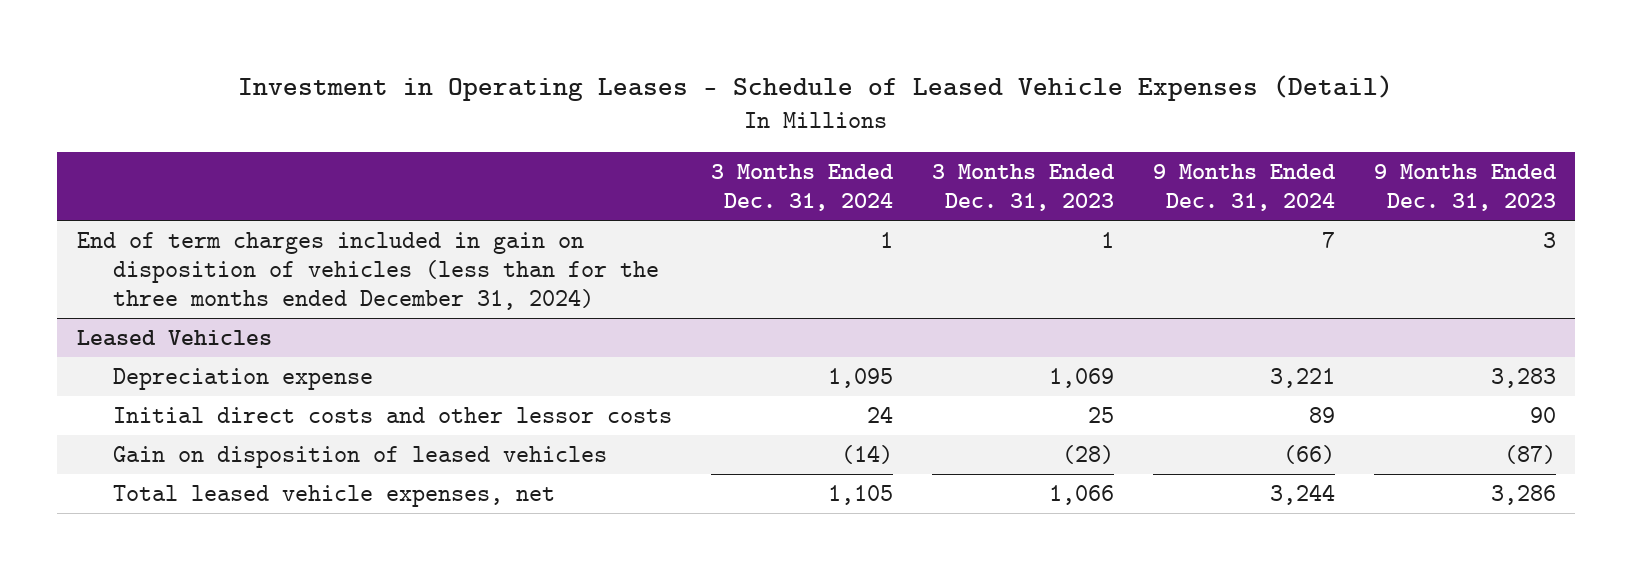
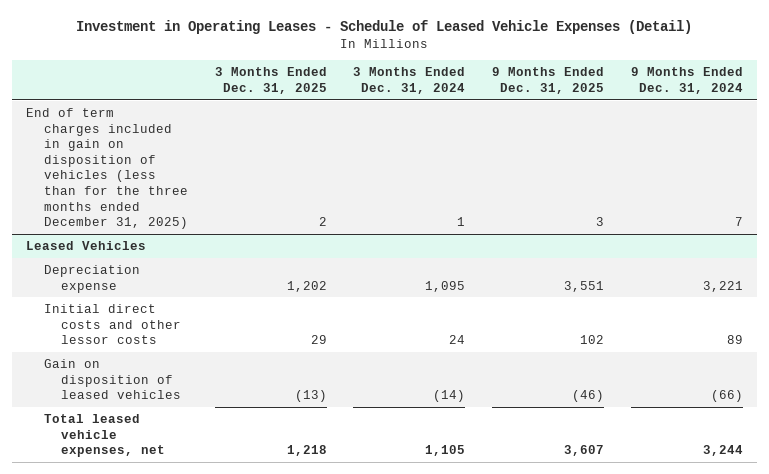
- | 3 Months Ended Dec. 31, 2024 | 3 Months Ended Dec. 31, 2023 | 9 Months Ended Dec. 31, 2024 | 9 Months Ended Dec. 31, 2023
+ | 3 Months Ended Dec. 31, 2025 | 3 Months Ended Dec. 31, 2024 | 9 Months Ended Dec. 31, 2025 | 9 Months Ended Dec. 31, 2024
- End of term charges included in gain on disposition of vehicles (less than for the three months ended December 31, 2024) | 1 | 1 | 7 | 3
+ End of term charges included in gain on disposition of vehicles (less than for the three months ended December 31, 2025) | 2 | 1 | 3 | 7

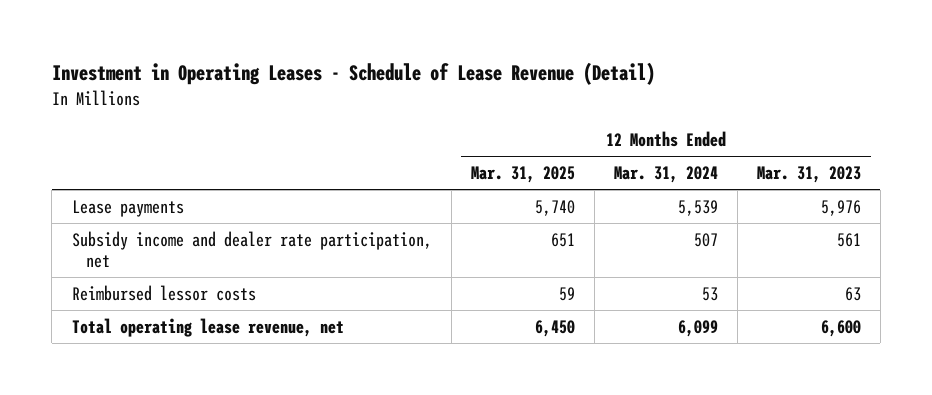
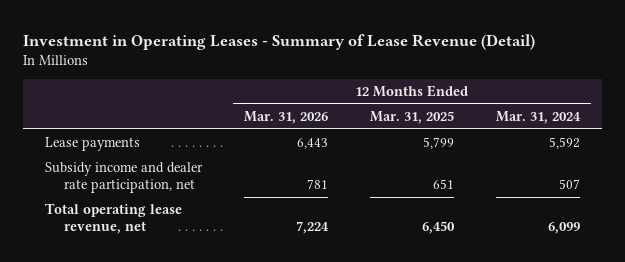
- Investment in Operating Leases - Schedule of Lease Revenue (Detail)
+ Investment in Operating Leases - Summary of Lease Revenue (Detail)
- | 12 Months Ended Mar. 31, 2025 | 12 Months Ended Mar. 31, 2024 | 12 Months Ended Mar. 31, 2023
+ | 12 Months Ended Mar. 31, 2026 | 12 Months Ended Mar. 31, 2025 | 12 Months Ended Mar. 31, 2024
- Lease payments | 5,740 | 5,539 | 5,976
+ Lease payments | 6,443 | 5,799 | 5,592
- Reimbursed lessor costs | 59 | 53 | 63

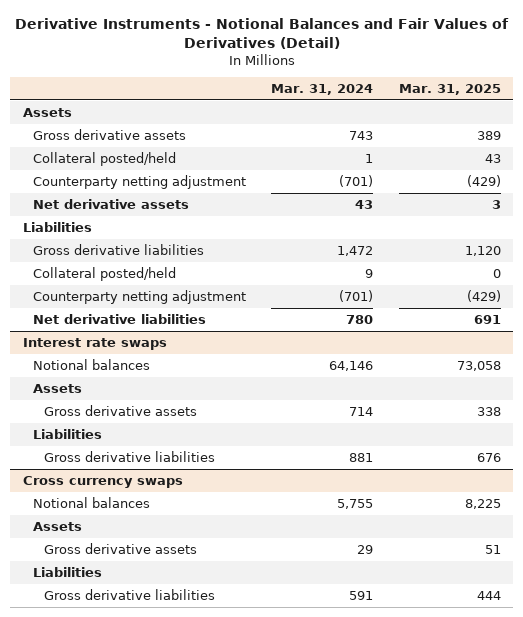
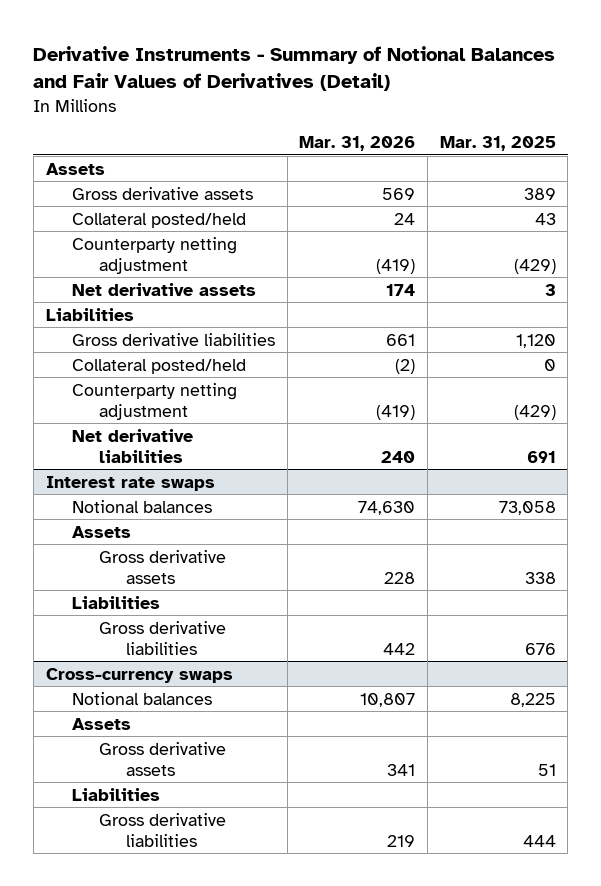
- Derivative Instruments - Notional Balances and Fair Values of Derivatives (Detail)
+ Derivative Instruments - Summary of Notional Balances and Fair Values of Derivatives (Detail)
- | Mar. 31, 2024 | Mar. 31, 2025
+ | Mar. 31, 2026 | Mar. 31, 2025
- Cross currency swaps
+ Cross-currency swaps

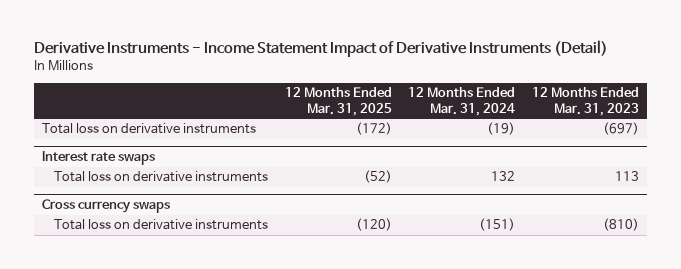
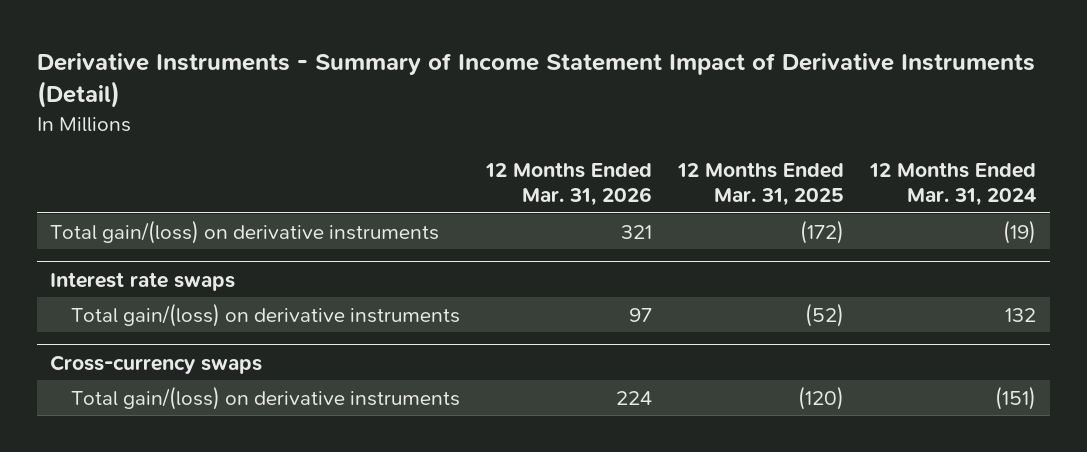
- Derivative Instruments - Income Statement Impact of Derivative Instruments (Detail)
+ Derivative Instruments - Summary of Income Statement Impact of Derivative Instruments (Detail)
- | 12 Months Ended Mar. 31, 2025 | 12 Months Ended Mar. 31, 2024 | 12 Months Ended Mar. 31, 2023
+ | 12 Months Ended Mar. 31, 2026 | 12 Months Ended Mar. 31, 2025 | 12 Months Ended Mar. 31, 2024
- Total loss on derivative instruments | (172) | (19) | (697)
+ Total gain/(loss) on derivative instruments | 321 | (172) | (19)
@ Interest rate swaps
- Total loss on derivative instruments | (52) | 132 | 113
- Cross currency swaps
- Total loss on derivative instruments | (120) | (151) | (810)
@ Interest rate swaps
+ Total gain/(loss) on derivative instruments | 97 | (52) | 132
+ Cross-currency swaps
+ Total gain/(loss) on derivative instruments | 224 | (120) | (151)

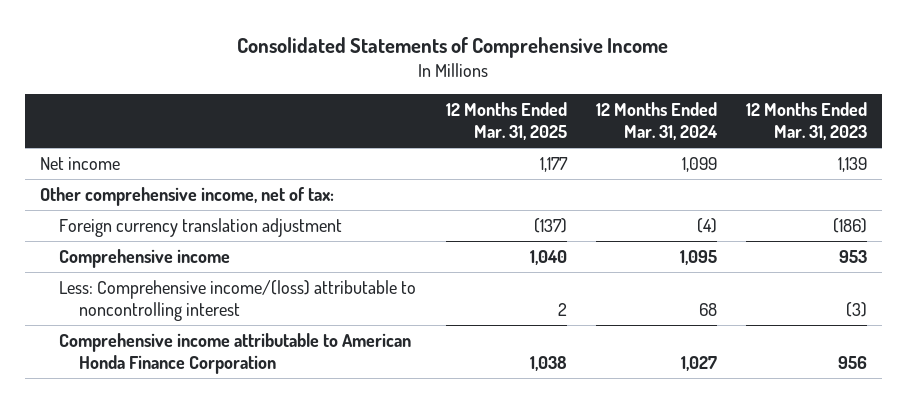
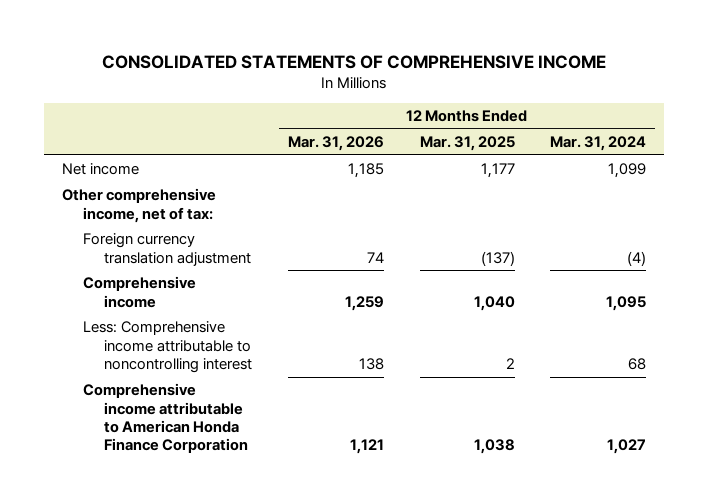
- Consolidated Statements of Comprehensive Income
+ CONSOLIDATED STATEMENTS OF COMPREHENSIVE INCOME
- | 12 Months Ended Mar. 31, 2025 | 12 Months Ended Mar. 31, 2024 | 12 Months Ended Mar. 31, 2023
+ | 12 Months Ended Mar. 31, 2026 | 12 Months Ended Mar. 31, 2025 | 12 Months Ended Mar. 31, 2024
- Less: Comprehensive income/(loss) attributable to noncontrolling interest | 2 | 68 | (3)
+ Less: Comprehensive income attributable to noncontrolling interest | 138 | 2 | 68

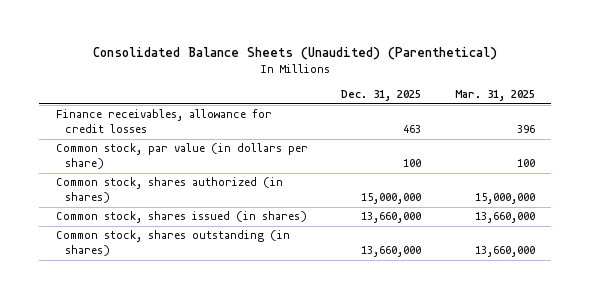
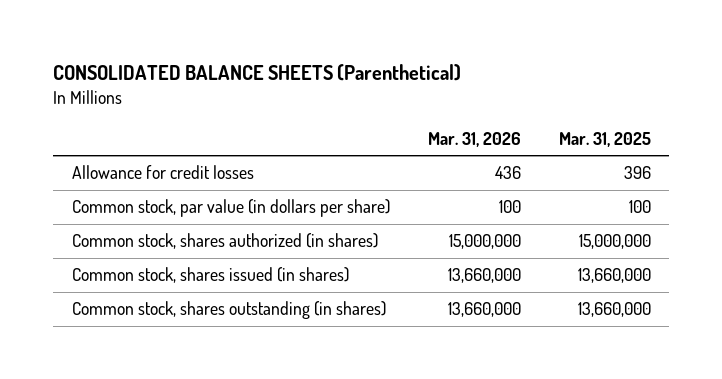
- Consolidated Balance Sheets (Unaudited) (Parenthetical)
+ CONSOLIDATED BALANCE SHEETS (Parenthetical)
- | Dec. 31, 2025 | Mar. 31, 2025
+ | Mar. 31, 2026 | Mar. 31, 2025
- Finance receivables, allowance for credit losses | 463 | 396
+ Allowance for credit losses | 436 | 396

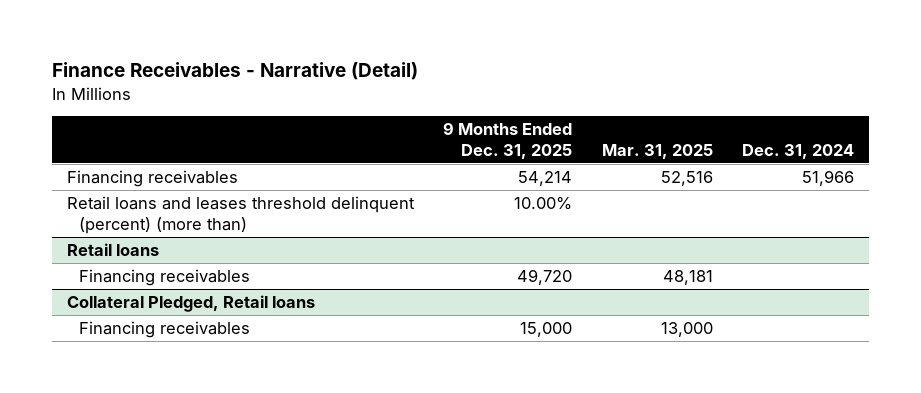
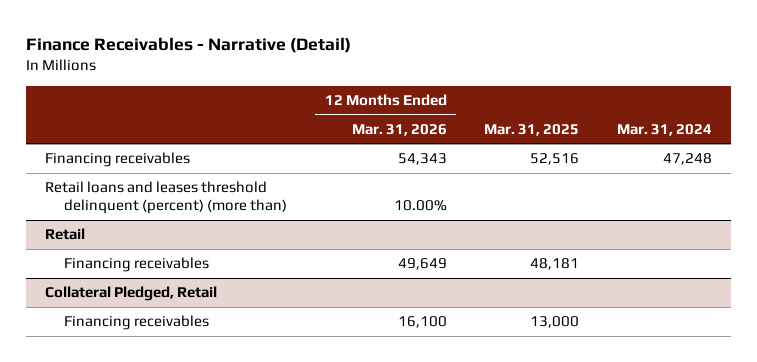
- | 9 Months Ended Dec. 31, 2025 | Mar. 31, 2025 | Dec. 31, 2024
+ | 12 Months Ended Mar. 31, 2026 | Mar. 31, 2025 | Mar. 31, 2024
- Retail loans
+ Retail
- Collateral Pledged, Retail loans
+ Collateral Pledged, Retail

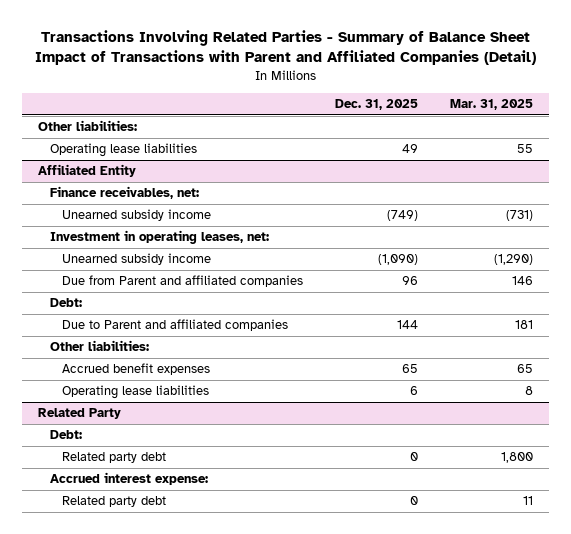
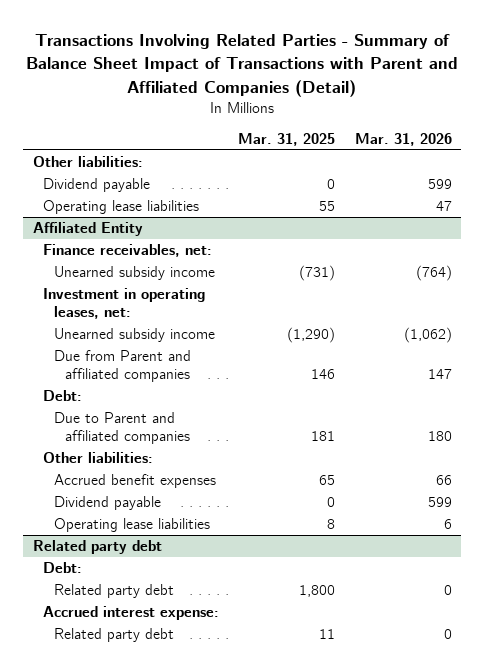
- | Dec. 31, 2025 | Mar. 31, 2025
+ | Mar. 31, 2025 | Mar. 31, 2026
+ Dividend payable | 0 | 599
@ Affiliated Entity
+ Dividend payable | 0 | 599
- Related Party
+ Related party debt

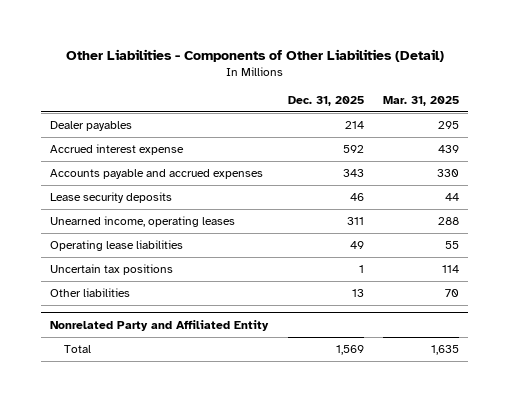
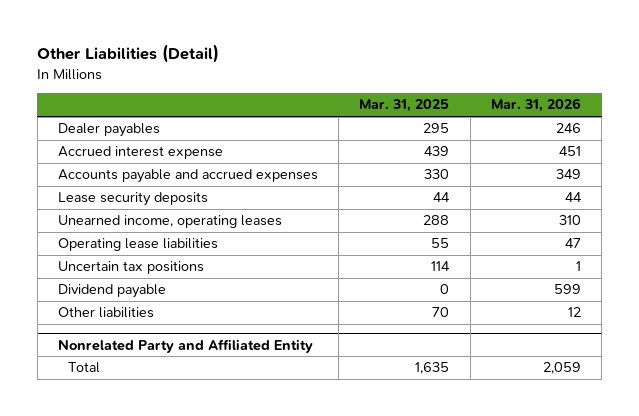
- Other Liabilities - Components of Other Liabilities (Detail)
+ Other Liabilities (Detail)
- | Dec. 31, 2025 | Mar. 31, 2025
+ | Mar. 31, 2025 | Mar. 31, 2026
+ Dividend payable | 0 | 599

